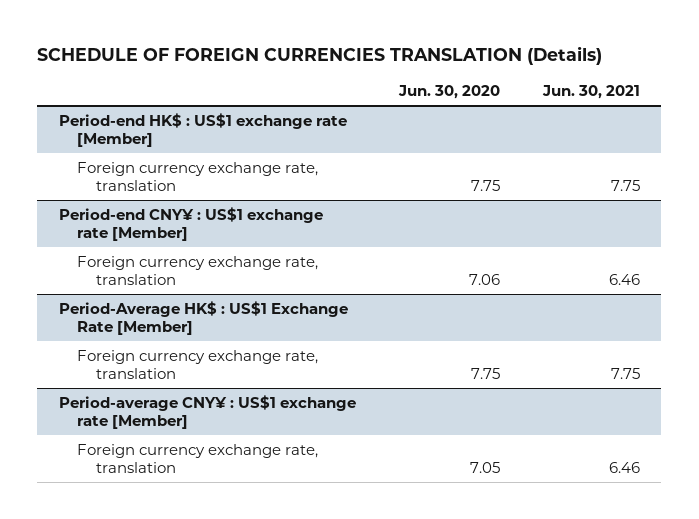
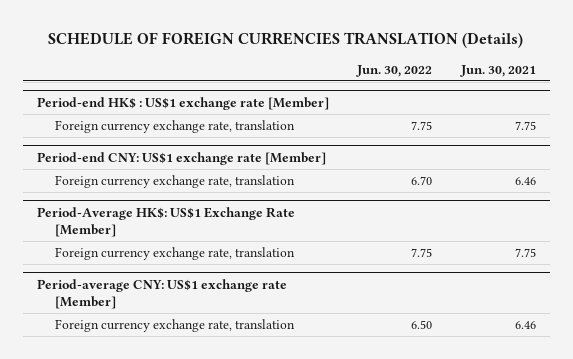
- | Jun. 30, 2020 | Jun. 30, 2021
+ | Jun. 30, 2022 | Jun. 30, 2021
- Period-end CNY¥ : US$1 exchange rate [Member]
+ Period-end CNY: US$1 exchange rate [Member]
- Period-Average HK$ : US$1 Exchange Rate [Member]
+ Period-Average HK$: US$1 Exchange Rate [Member]
- Period-average CNY¥ : US$1 exchange rate [Member]
+ Period-average CNY: US$1 exchange rate [Member]

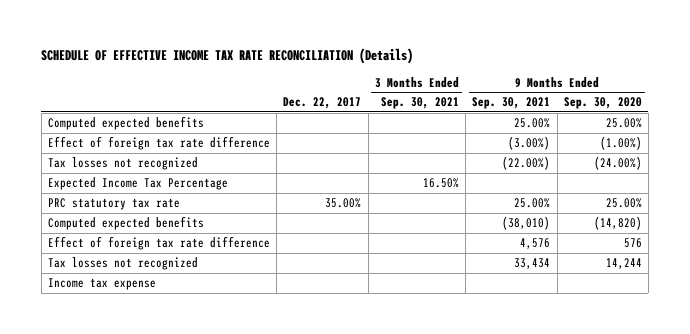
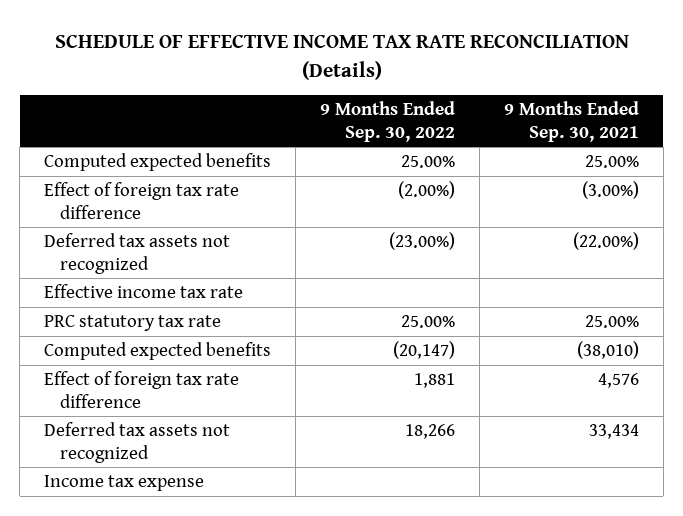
- | Dec. 22, 2017 | 3 Months Ended Sep. 30, 2021 | 9 Months Ended Sep. 30, 2021 | 9 Months Ended Sep. 30, 2020
+ | 9 Months Ended Sep. 30, 2022 | 9 Months Ended Sep. 30, 2021
- Tax losses not recognized | | | (22.00%) | (24.00%)
- Expected Income Tax Percentage | | 16.50% | |
+ Deferred tax assets not recognized | (23.00%) | (22.00%)
+ Effective income tax rate
- Tax losses not recognized | | | 33,434 | 14,244
+ Deferred tax assets not recognized | 18,266 | 33,434

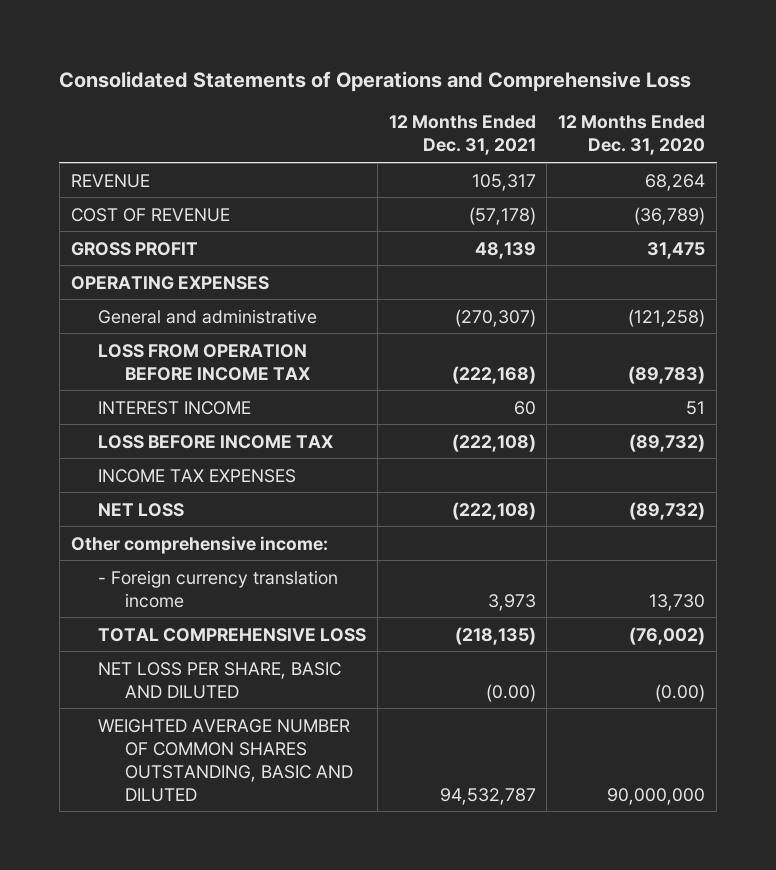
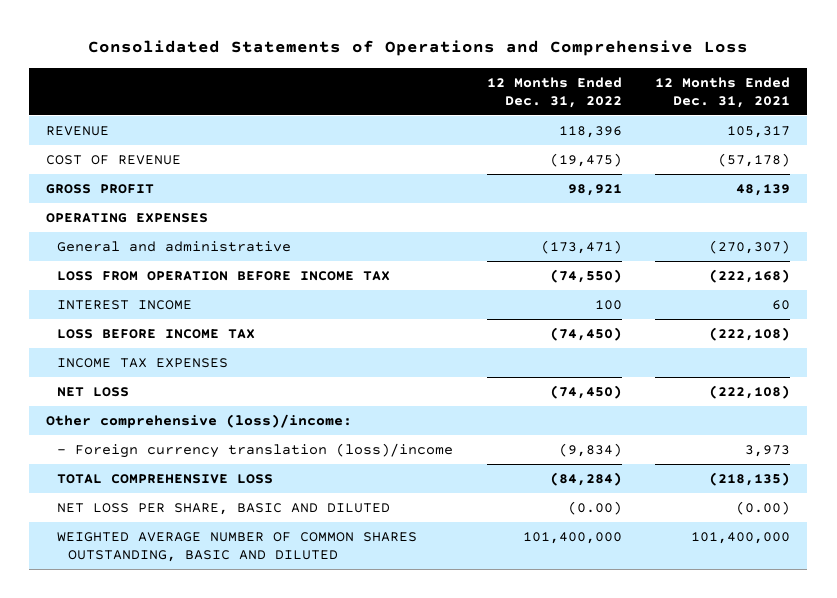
- | 12 Months Ended Dec. 31, 2021 | 12 Months Ended Dec. 31, 2020
+ | 12 Months Ended Dec. 31, 2022 | 12 Months Ended Dec. 31, 2021
- Other comprehensive income:
- - Foreign currency translation income | 3,973 | 13,730
+ Other comprehensive (loss)/income:
+ - Foreign currency translation (loss)/income | (9,834) | 3,973
- WEIGHTED AVERAGE NUMBER OF COMMON SHARES OUTSTANDING, BASIC AND DILUTED | 94,532,787 | 90,000,000
+ WEIGHTED AVERAGE NUMBER OF COMMON SHARES OUTSTANDING, BASIC AND DILUTED | 101,400,000 | 101,400,000

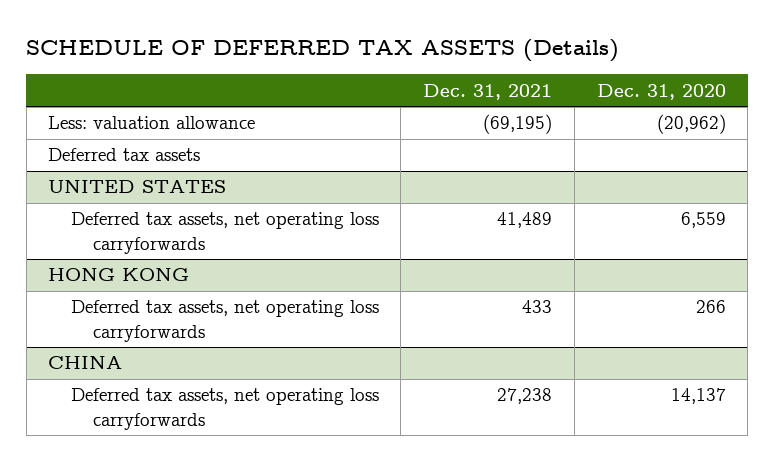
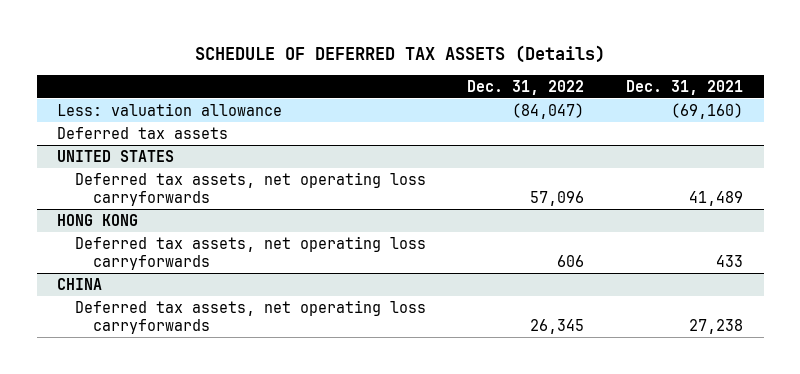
- | Dec. 31, 2021 | Dec. 31, 2020
+ | Dec. 31, 2022 | Dec. 31, 2021
- Less: valuation allowance | (69,195) | (20,962)
+ Less: valuation allowance | (84,047) | (69,160)

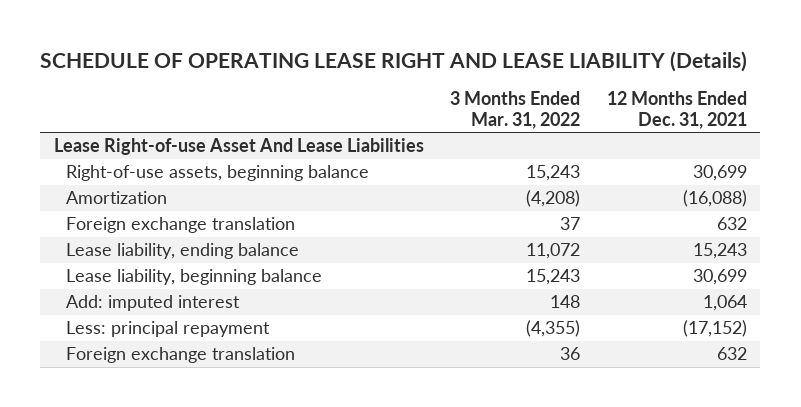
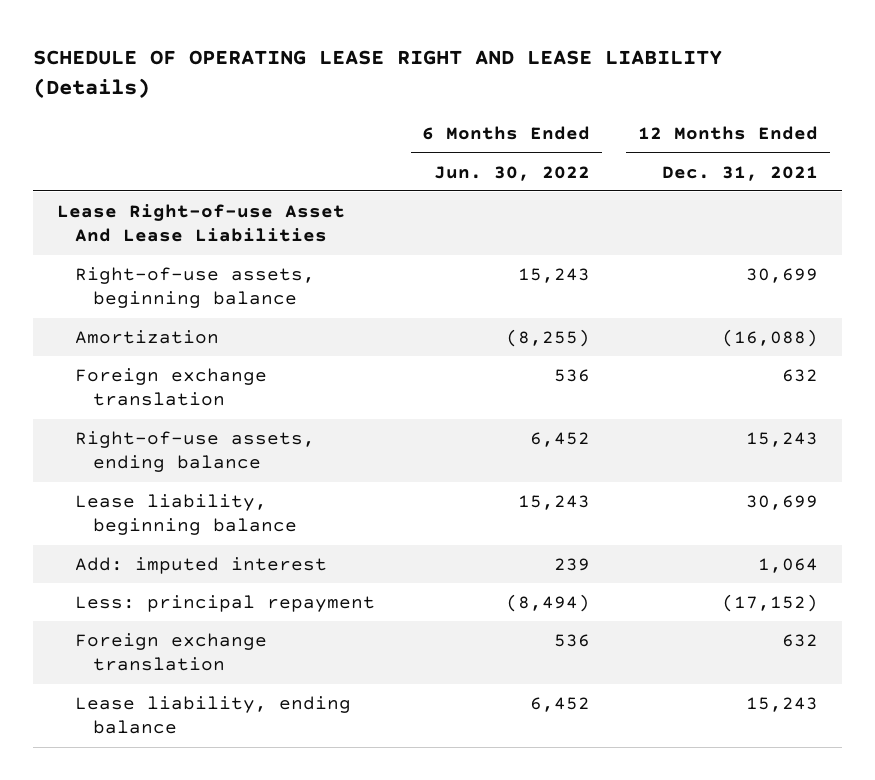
- | 3 Months Ended Mar. 31, 2022 | 12 Months Ended Dec. 31, 2021
+ | 6 Months Ended Jun. 30, 2022 | 12 Months Ended Dec. 31, 2021
+ Right-of-use assets, ending balance | 6,452 | 15,243
moved down: Lease liability, ending balance | 6,452 | 15,243

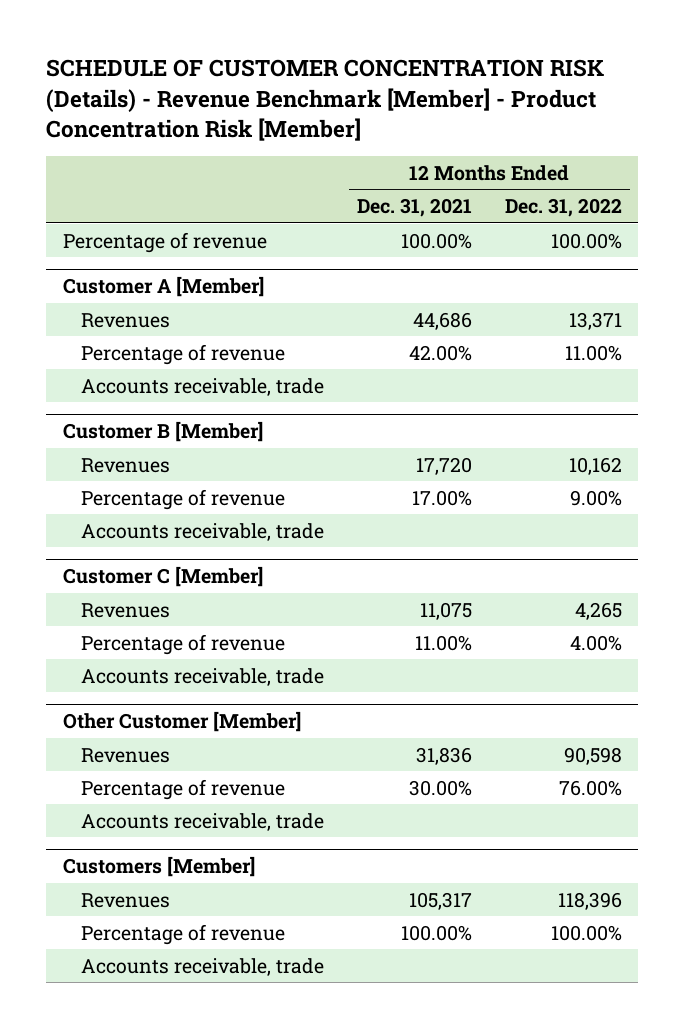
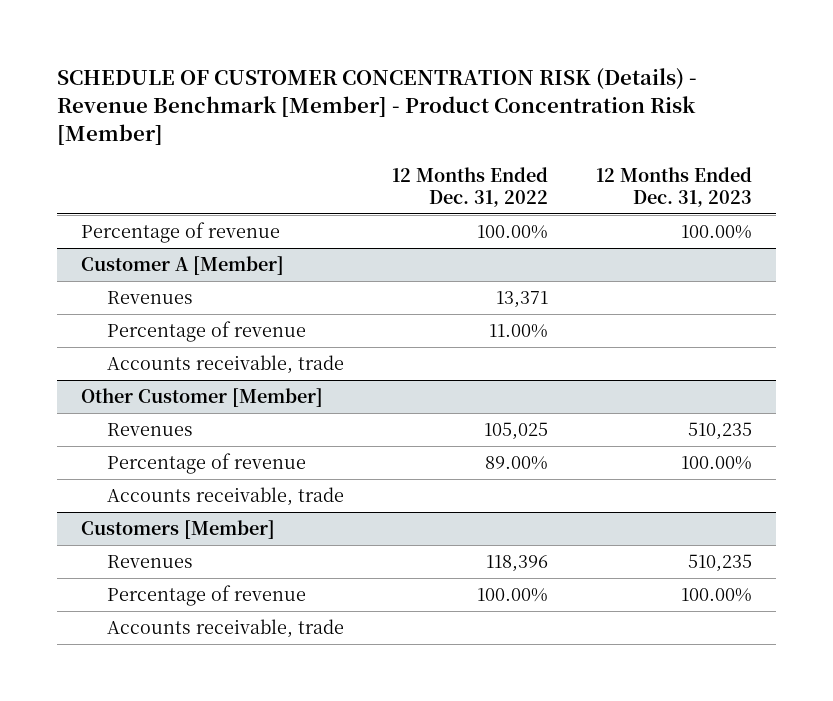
- | 12 Months Ended Dec. 31, 2021 | 12 Months Ended Dec. 31, 2022
+ | 12 Months Ended Dec. 31, 2022 | 12 Months Ended Dec. 31, 2023
- Customer B [Member]
- Revenues | 17,720 | 10,162
- Percentage of revenue | 17.00% | 9.00%
- Accounts receivable, trade
- Customer C [Member]
- Revenues | 11,075 | 4,265
- Percentage of revenue | 11.00% | 4.00%
- Accounts receivable, trade
@ Other Customer [Member]
- Revenues | 31,836 | 90,598
- Percentage of revenue | 30.00% | 76.00%
+ Revenues | 105,025 | 510,235
+ Percentage of revenue | 89.00% | 100.00%

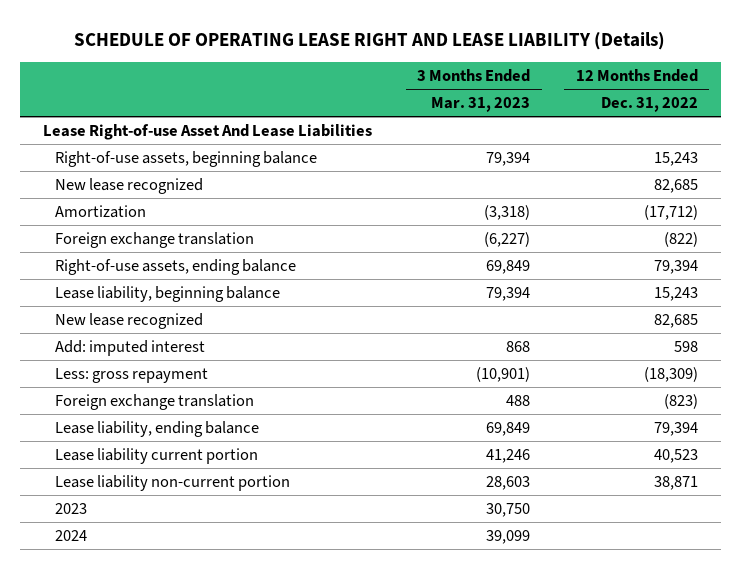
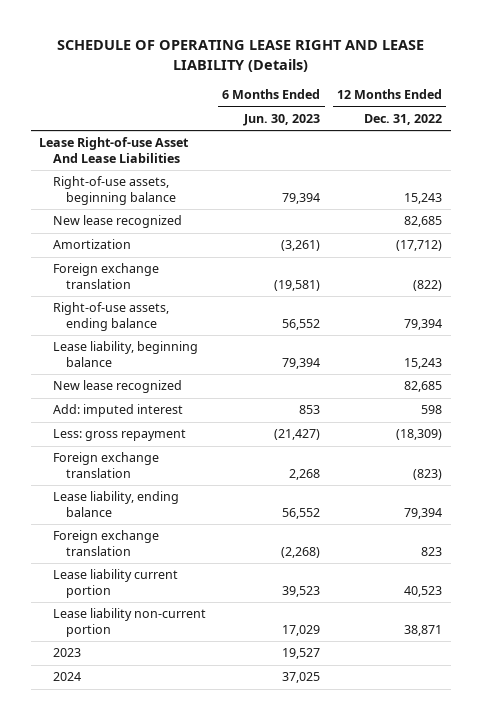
- | 3 Months Ended Mar. 31, 2023 | 12 Months Ended Dec. 31, 2022
+ | 6 Months Ended Jun. 30, 2023 | 12 Months Ended Dec. 31, 2022
+ Foreign exchange translation | (2,268) | 823

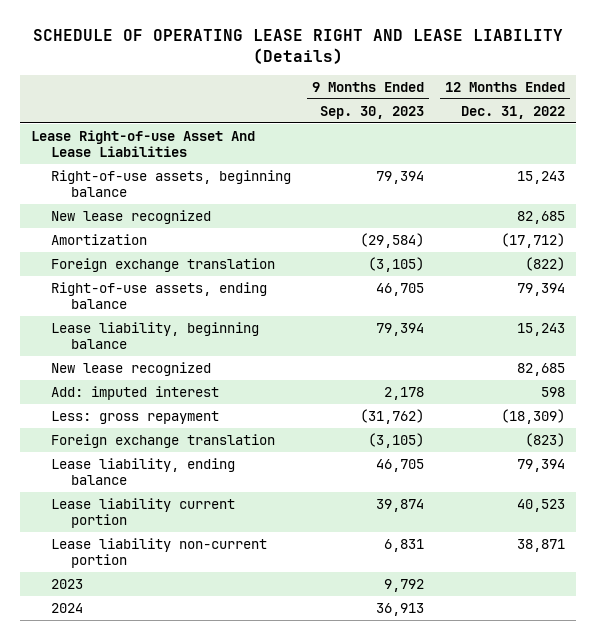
- | 6 Months Ended Jun. 30, 2023 | 12 Months Ended Dec. 31, 2022
+ | 9 Months Ended Sep. 30, 2023 | 12 Months Ended Dec. 31, 2022
- Foreign exchange translation | (2,268) | 823

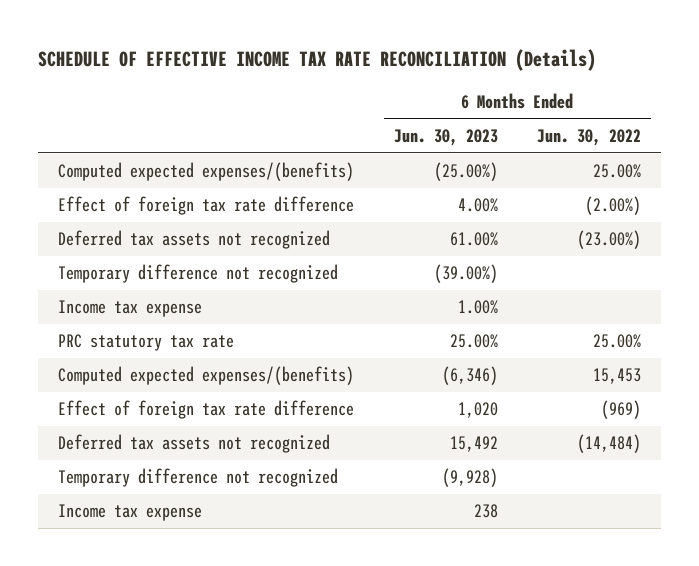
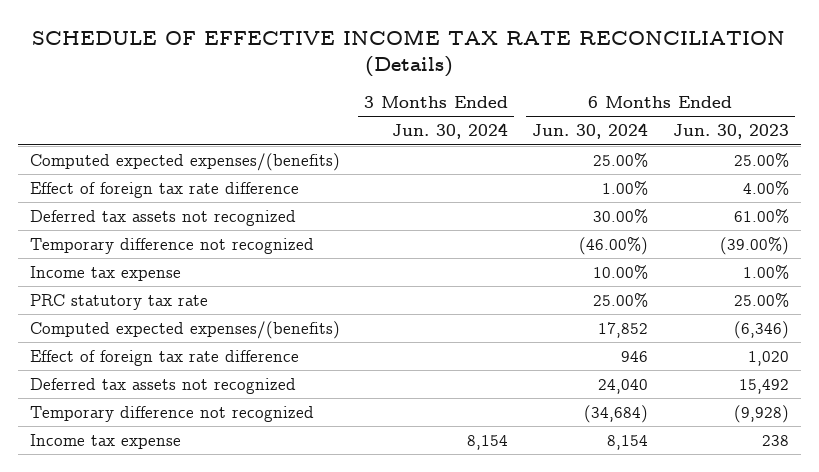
- | 6 Months Ended Jun. 30, 2023 | 6 Months Ended Jun. 30, 2022
+ | 3 Months Ended Jun. 30, 2024 | 6 Months Ended Jun. 30, 2024 | 6 Months Ended Jun. 30, 2023
- Computed expected expenses/(benefits) | (25.00%) | 25.00%
+ Computed expected expenses/(benefits) | | 25.00% | 25.00%

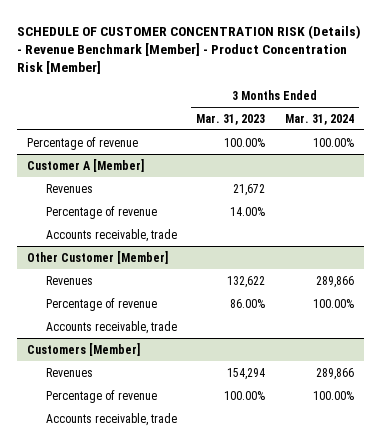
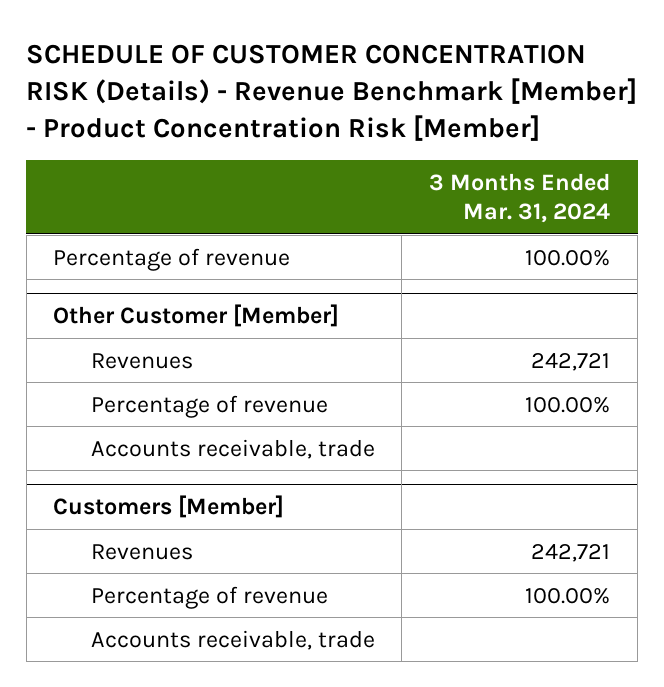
- | 3 Months Ended Mar. 31, 2023 | 3 Months Ended Mar. 31, 2024
+ | 3 Months Ended Mar. 31, 2024
- Customer A [Member]
- Revenues | 21,672 |
- Percentage of revenue | 14.00% |
- Accounts receivable, trade
@ Other Customer [Member]
- Revenues | 132,622 | 289,866
+ Revenues | 242,721
@ Customers [Member]
- Revenues | 154,294 | 289,866
+ Revenues | 242,721

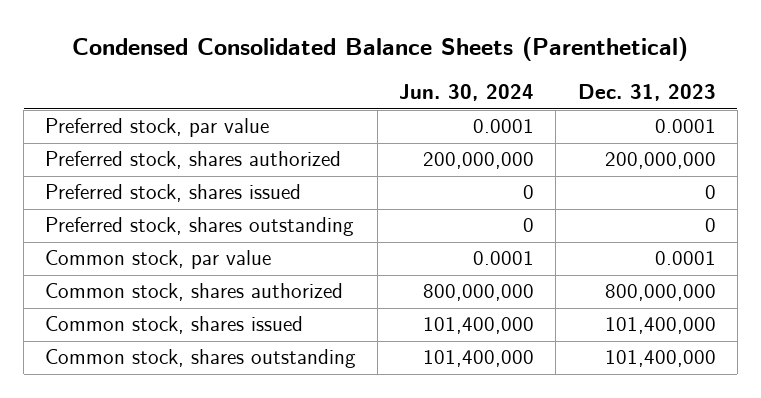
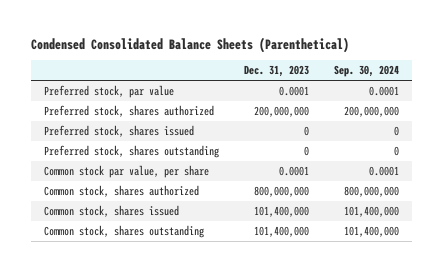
- | Jun. 30, 2024 | Dec. 31, 2023
+ | Dec. 31, 2023 | Sep. 30, 2024
- Common stock, par value | 0.0001 | 0.0001
+ Common stock par value, per share | 0.0001 | 0.0001

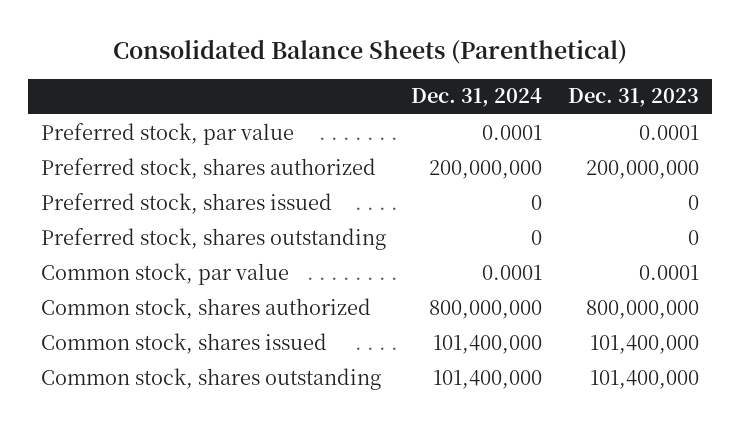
- Condensed Consolidated Balance Sheets (Parenthetical)
+ Consolidated Balance Sheets (Parenthetical)
- | Dec. 31, 2023 | Sep. 30, 2024
+ | Dec. 31, 2024 | Dec. 31, 2023
- Common stock par value, per share | 0.0001 | 0.0001
+ Common stock, par value | 0.0001 | 0.0001

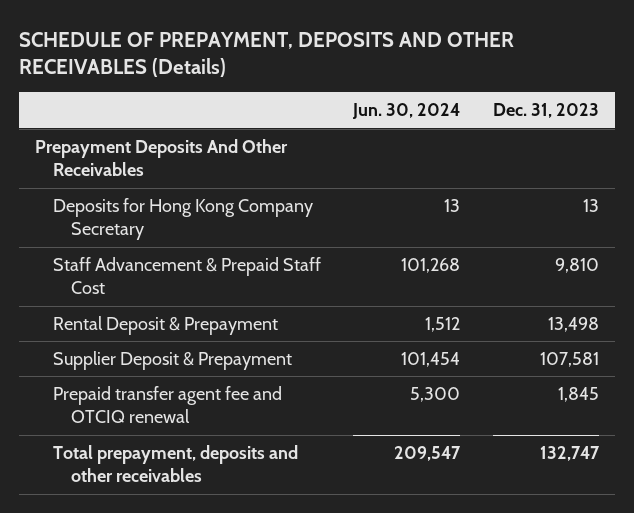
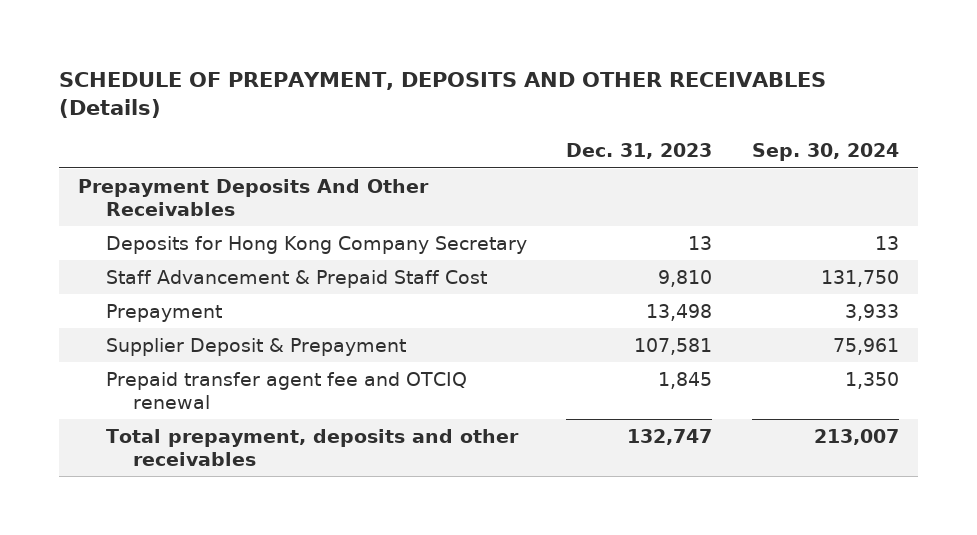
- | Jun. 30, 2024 | Dec. 31, 2023
+ | Dec. 31, 2023 | Sep. 30, 2024
- Rental Deposit & Prepayment | 1,512 | 13,498
+ Prepayment | 13,498 | 3,933

